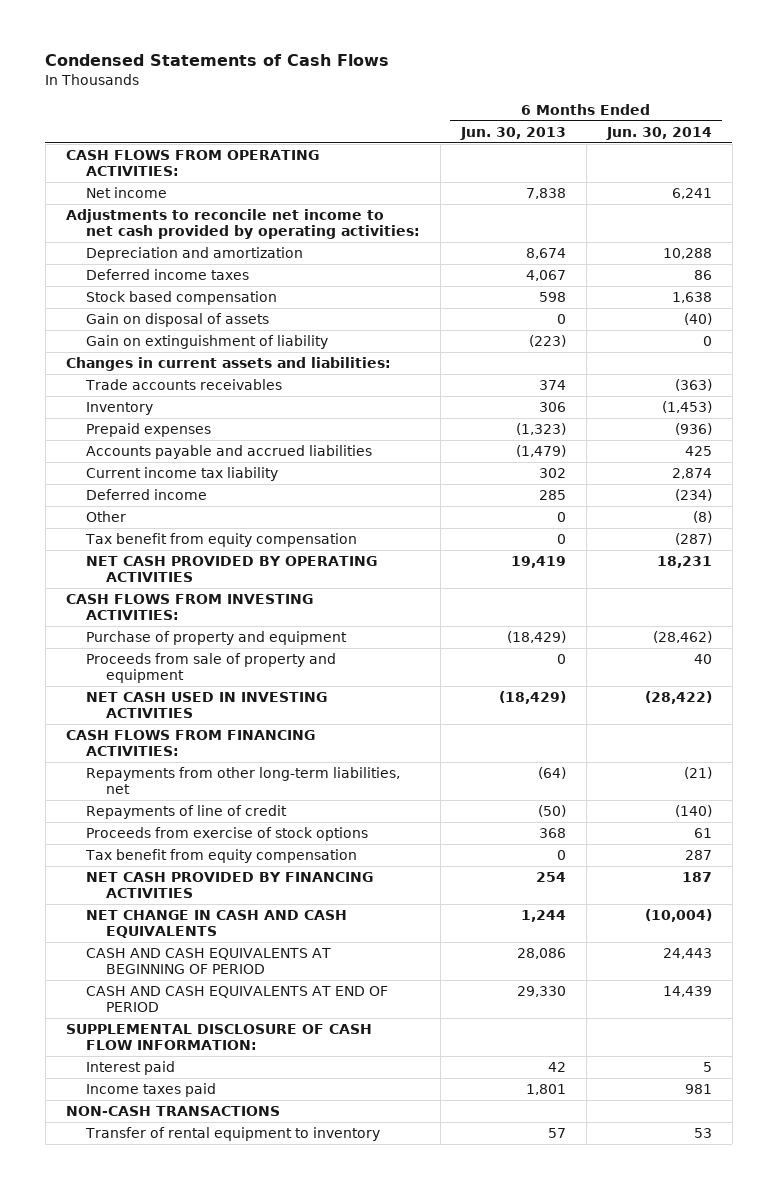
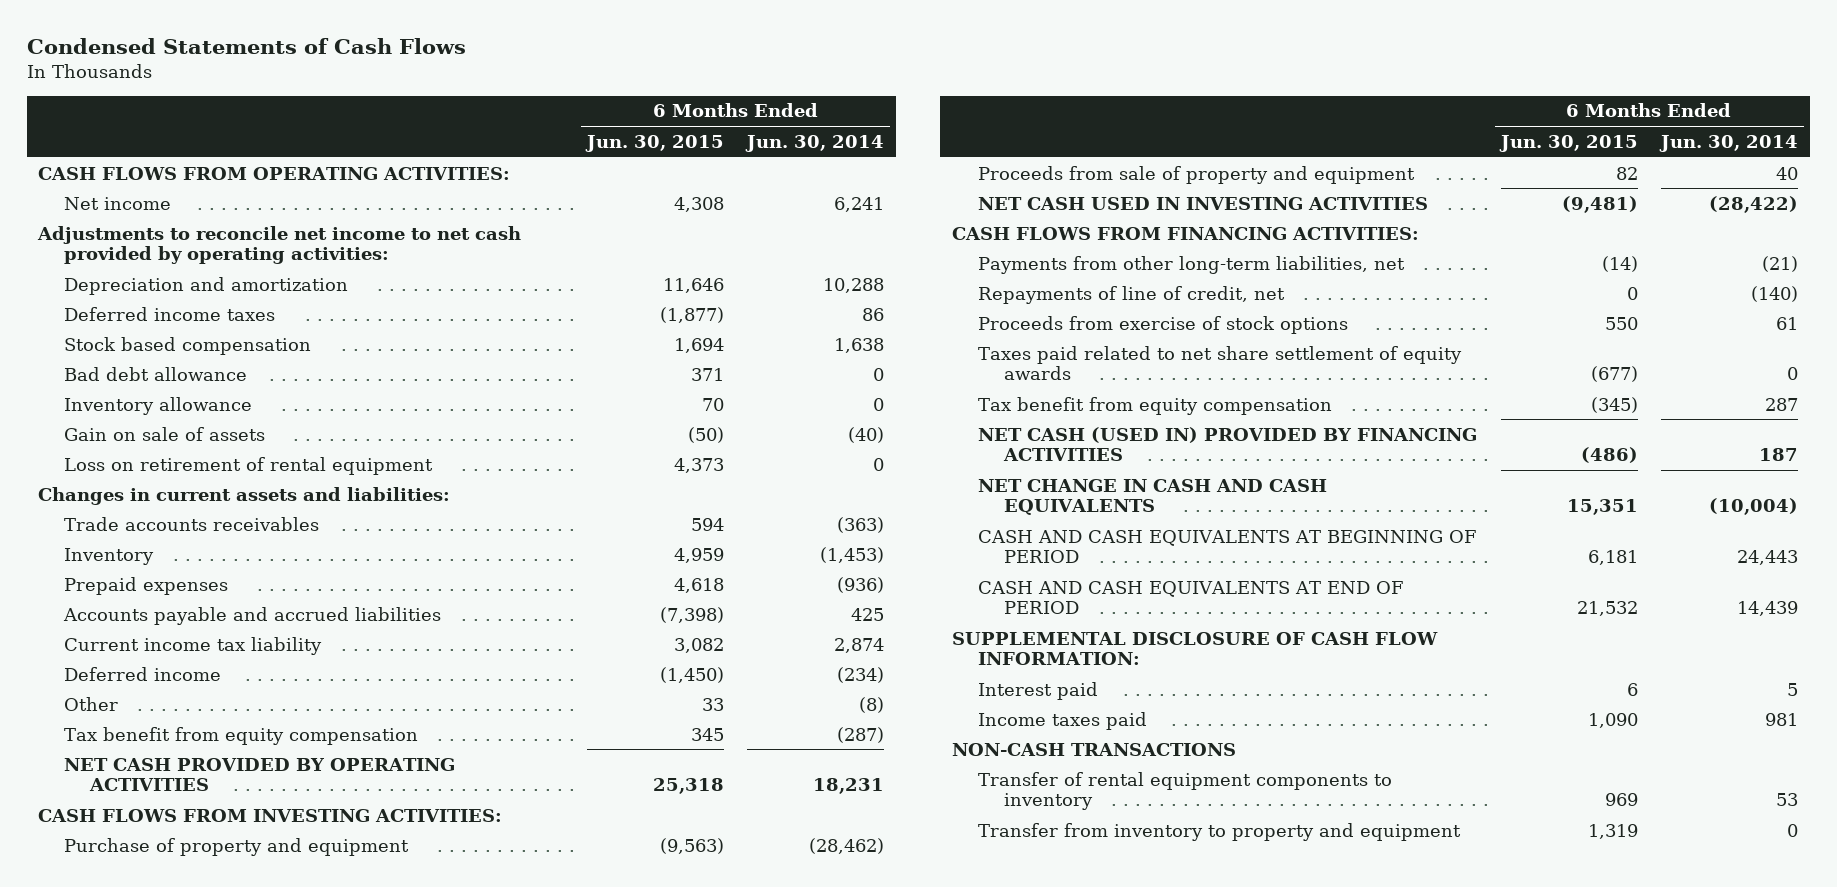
- | 6 Months Ended Jun. 30, 2013 | 6 Months Ended Jun. 30, 2014
+ | 6 Months Ended Jun. 30, 2015 | 6 Months Ended Jun. 30, 2014
- Gain on disposal of assets | 0 | (40)
- Gain on extinguishment of liability | (223) | 0
+ Bad debt allowance | 371 | 0
+ Inventory allowance | 70 | 0
+ Gain on sale of assets | (50) | (40)
+ Loss on retirement of rental equipment | 4,373 | 0
- Repayments from other long-term liabilities, net | (64) | (21)
- Repayments of line of credit | (50) | (140)
+ Payments from other long-term liabilities, net | (14) | (21)
+ Repayments of line of credit, net | 0 | (140)
+ Taxes paid related to net share settlement of equity awards | (677) | 0
- NET CASH PROVIDED BY FINANCING ACTIVITIES | 254 | 187
+ NET CASH (USED IN) PROVIDED BY FINANCING ACTIVITIES | (486) | 187
- Transfer of rental equipment to inventory | 57 | 53
+ Transfer of rental equipment components to inventory | 969 | 53
+ Transfer from inventory to property and equipment | 1,319 | 0

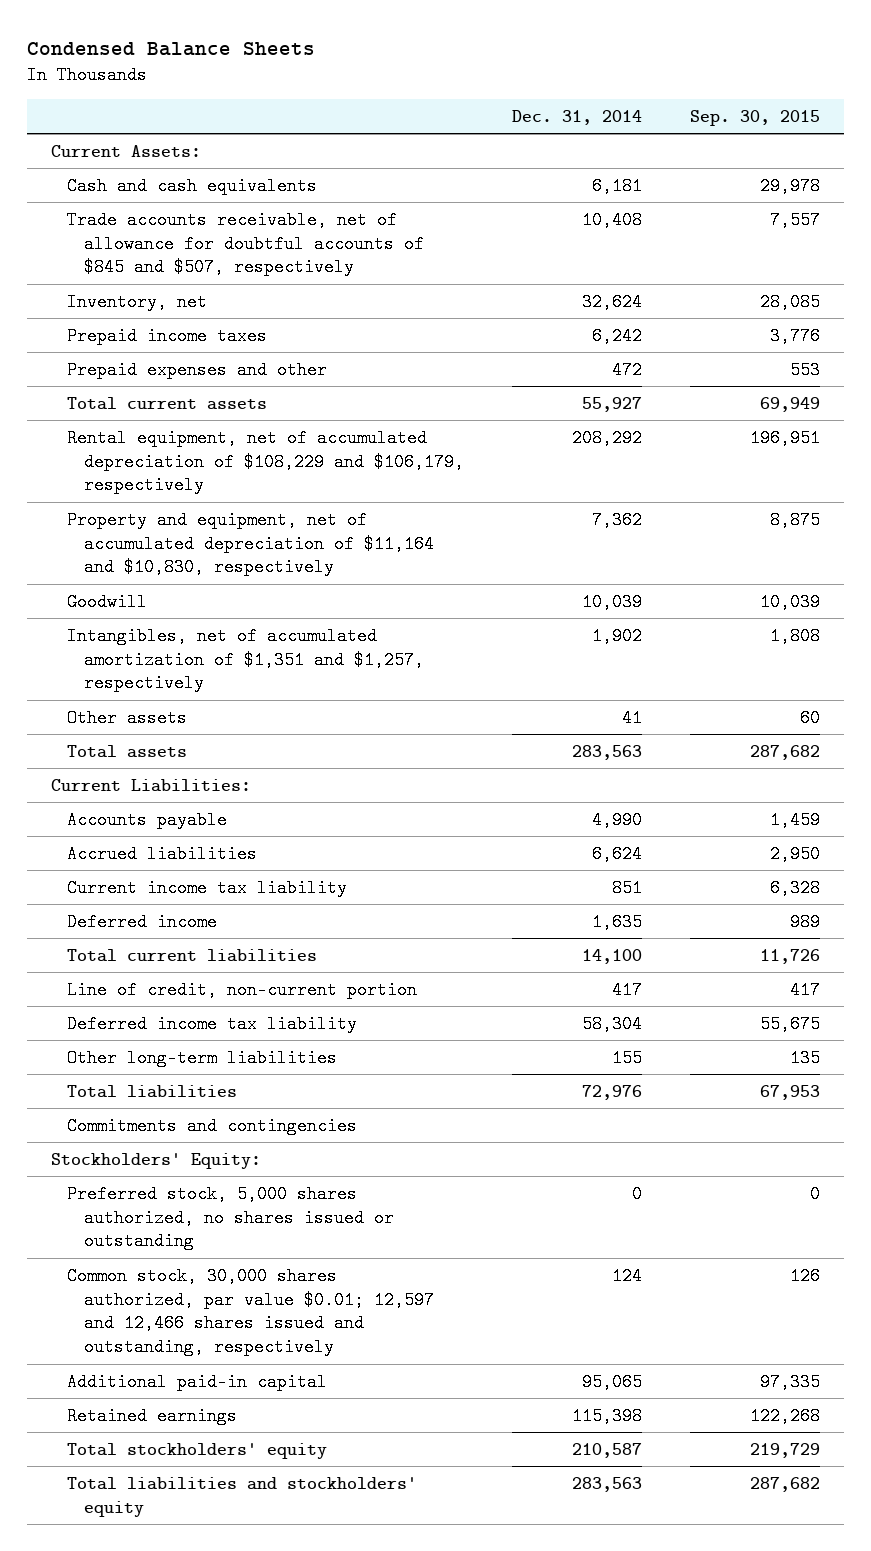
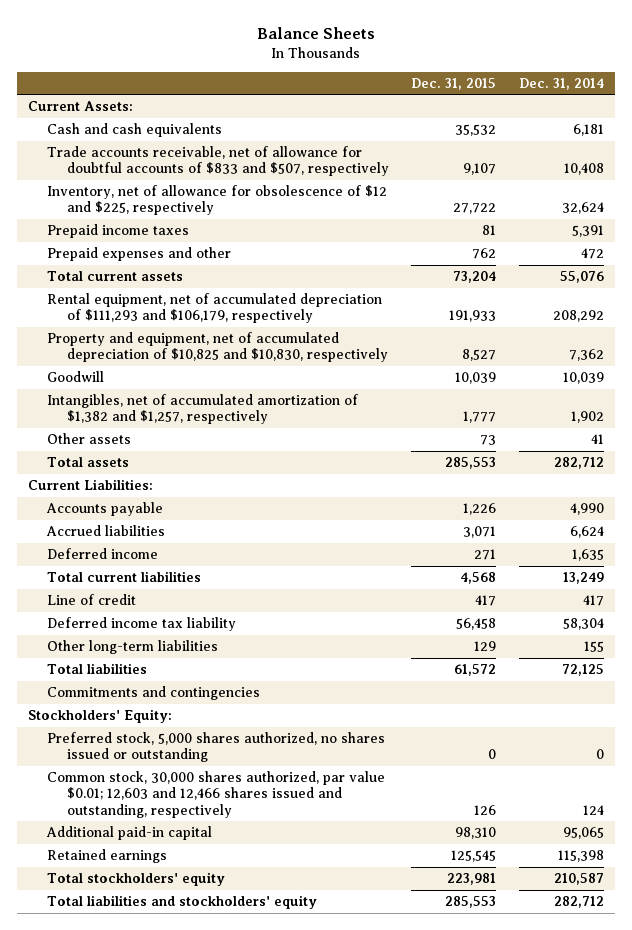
- Condensed Balance Sheets
+ Balance Sheets
- | Dec. 31, 2014 | Sep. 30, 2015
+ | Dec. 31, 2015 | Dec. 31, 2014
- Trade accounts receivable, net of allowance for doubtful accounts of $845 and $507, respectively | 10,408 | 7,557
- Inventory, net | 32,624 | 28,085
- Prepaid income taxes | 6,242 | 3,776
+ Trade accounts receivable, net of allowance for doubtful accounts of $833 and $507, respectively | 9,107 | 10,408
+ Inventory, net of allowance for obsolescence of $12 and $225, respectively | 27,722 | 32,624
+ Prepaid income taxes | 81 | 5,391
- Total current assets | 55,927 | 69,949
- Rental equipment, net of accumulated depreciation of $108,229 and $106,179, respectively | 208,292 | 196,951
- Property and equipment, net of accumulated depreciation of $11,164 and $10,830, respectively | 7,362 | 8,875
+ Total current assets | 73,204 | 55,076
+ Rental equipment, net of accumulated depreciation of $111,293 and $106,179, respectively | 191,933 | 208,292
+ Property and equipment, net of accumulated depreciation of $10,825 and $10,830, respectively | 8,527 | 7,362
- Intangibles, net of accumulated amortization of $1,351 and $1,257, respectively | 1,902 | 1,808
+ Intangibles, net of accumulated amortization of $1,382 and $1,257, respectively | 1,777 | 1,902
- Total assets | 283,563 | 287,682
+ Total assets | 285,553 | 282,712
- Current income tax liability | 851 | 6,328
- Total current liabilities | 14,100 | 11,726
- Line of credit, non-current portion | 417 | 417
+ Total current liabilities | 4,568 | 13,249
+ Line of credit | 417 | 417
- Total liabilities | 72,976 | 67,953
+ Total liabilities | 61,572 | 72,125
- Common stock, 30,000 shares authorized, par value $0.01; 12,597 and 12,466 shares issued and outstanding, respectively | 124 | 126
+ Common stock, 30,000 shares authorized, par value $0.01; 12,603 and 12,466 shares issued and outstanding, respectively | 126 | 124
- Total liabilities and stockholders' equity | 283,563 | 287,682
+ Total liabilities and stockholders' equity | 285,553 | 282,712

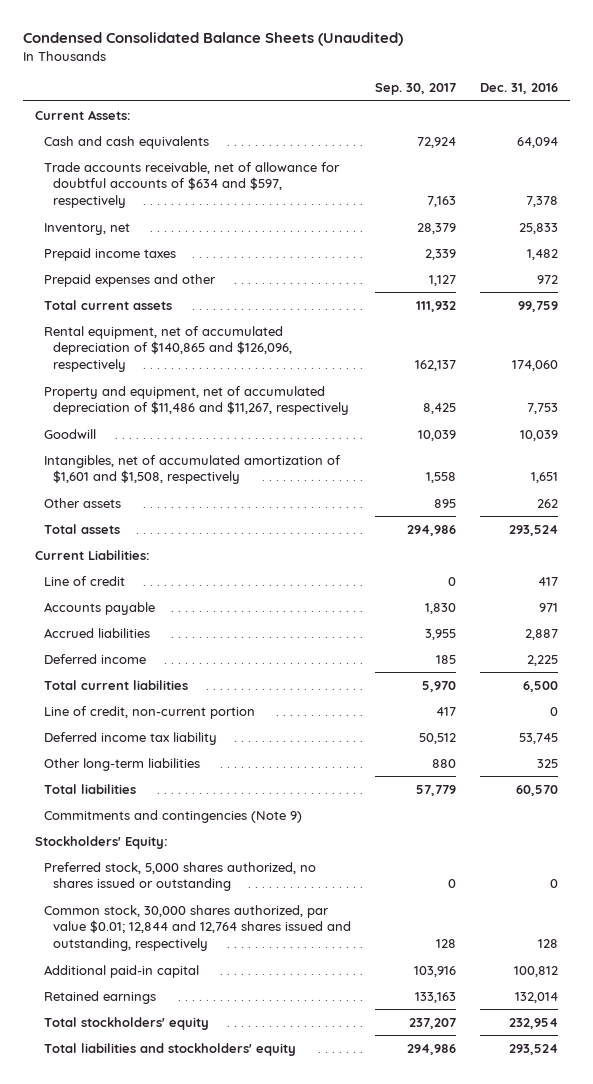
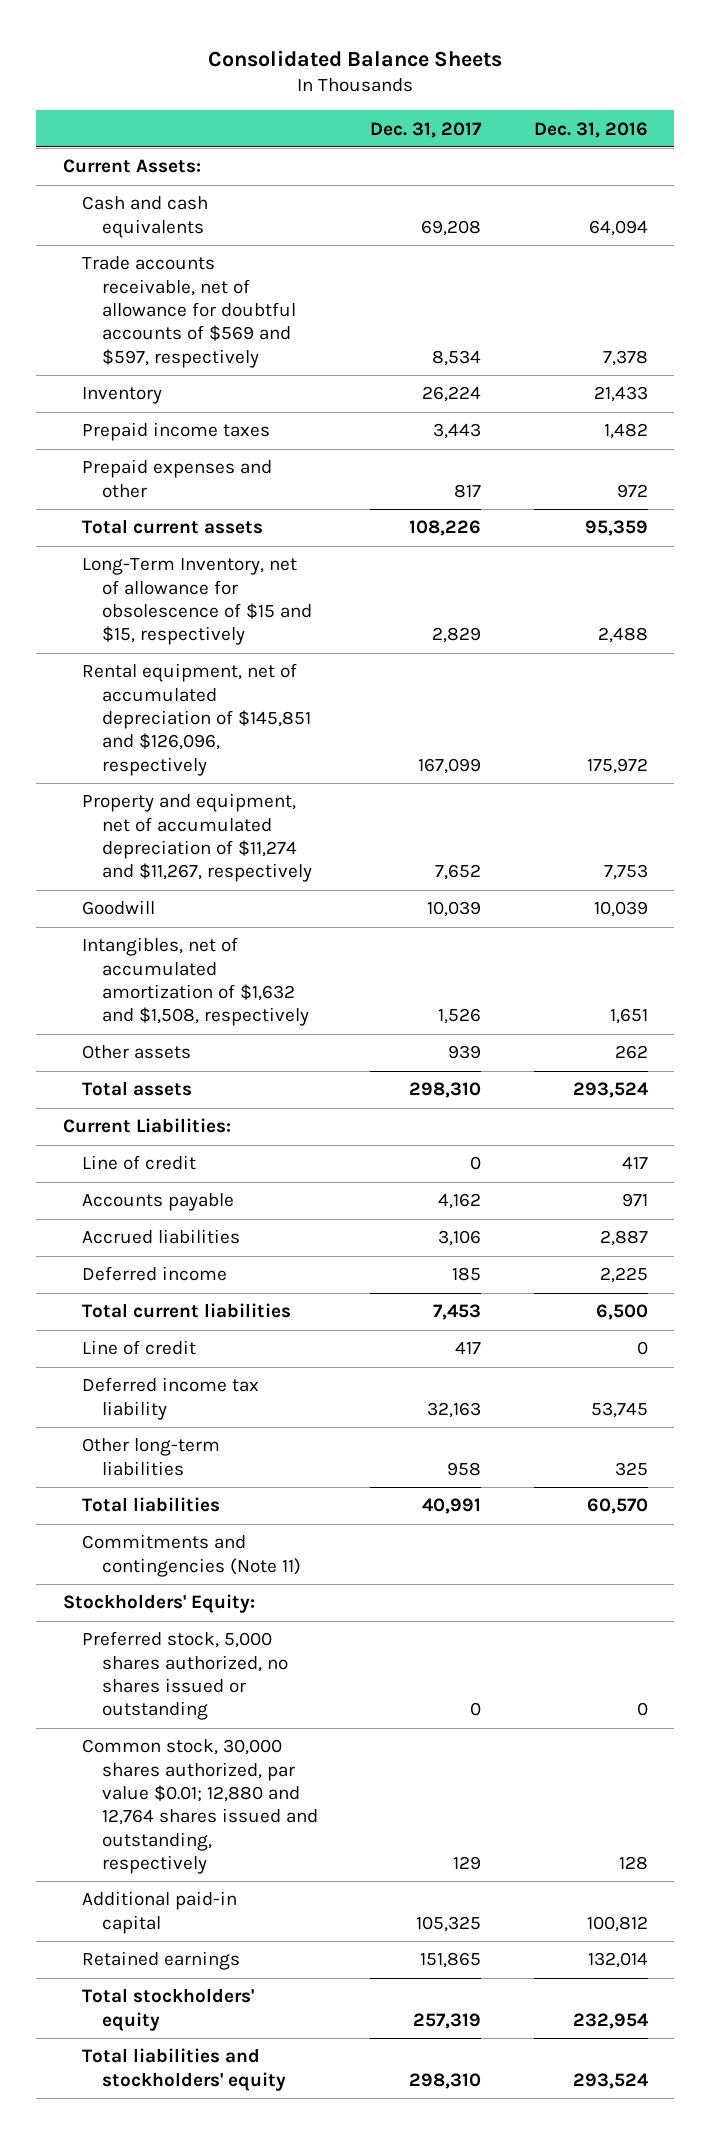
- Condensed Consolidated Balance Sheets (Unaudited)
+ Consolidated Balance Sheets
- | Sep. 30, 2017 | Dec. 31, 2016
+ | Dec. 31, 2017 | Dec. 31, 2016
- Trade accounts receivable, net of allowance for doubtful accounts of $634 and $597, respectively | 7,163 | 7,378
- Inventory, net | 28,379 | 25,833
+ Trade accounts receivable, net of allowance for doubtful accounts of $569 and $597, respectively | 8,534 | 7,378
+ Inventory | 26,224 | 21,433
- Total current assets | 111,932 | 99,759
- Rental equipment, net of accumulated depreciation of $140,865 and $126,096, respectively | 162,137 | 174,060
- Property and equipment, net of accumulated depreciation of $11,486 and $11,267, respectively | 8,425 | 7,753
+ Total current assets | 108,226 | 95,359
+ Long-Term Inventory, net of allowance for obsolescence of $15 and $15, respectively | 2,829 | 2,488
+ Rental equipment, net of accumulated depreciation of $145,851 and $126,096, respectively | 167,099 | 175,972
+ Property and equipment, net of accumulated depreciation of $11,274 and $11,267, respectively | 7,652 | 7,753
- Intangibles, net of accumulated amortization of $1,601 and $1,508, respectively | 1,558 | 1,651
+ Intangibles, net of accumulated amortization of $1,632 and $1,508, respectively | 1,526 | 1,651
- Line of credit, non-current portion | 417 | 0
+ Line of credit | 417 | 0
- Commitments and contingencies (Note 9)
+ Commitments and contingencies (Note 11)
- Common stock, 30,000 shares authorized, par value $0.01; 12,844 and 12,764 shares issued and outstanding, respectively | 128 | 128
+ Common stock, 30,000 shares authorized, par value $0.01; 12,880 and 12,764 shares issued and outstanding, respectively | 129 | 128

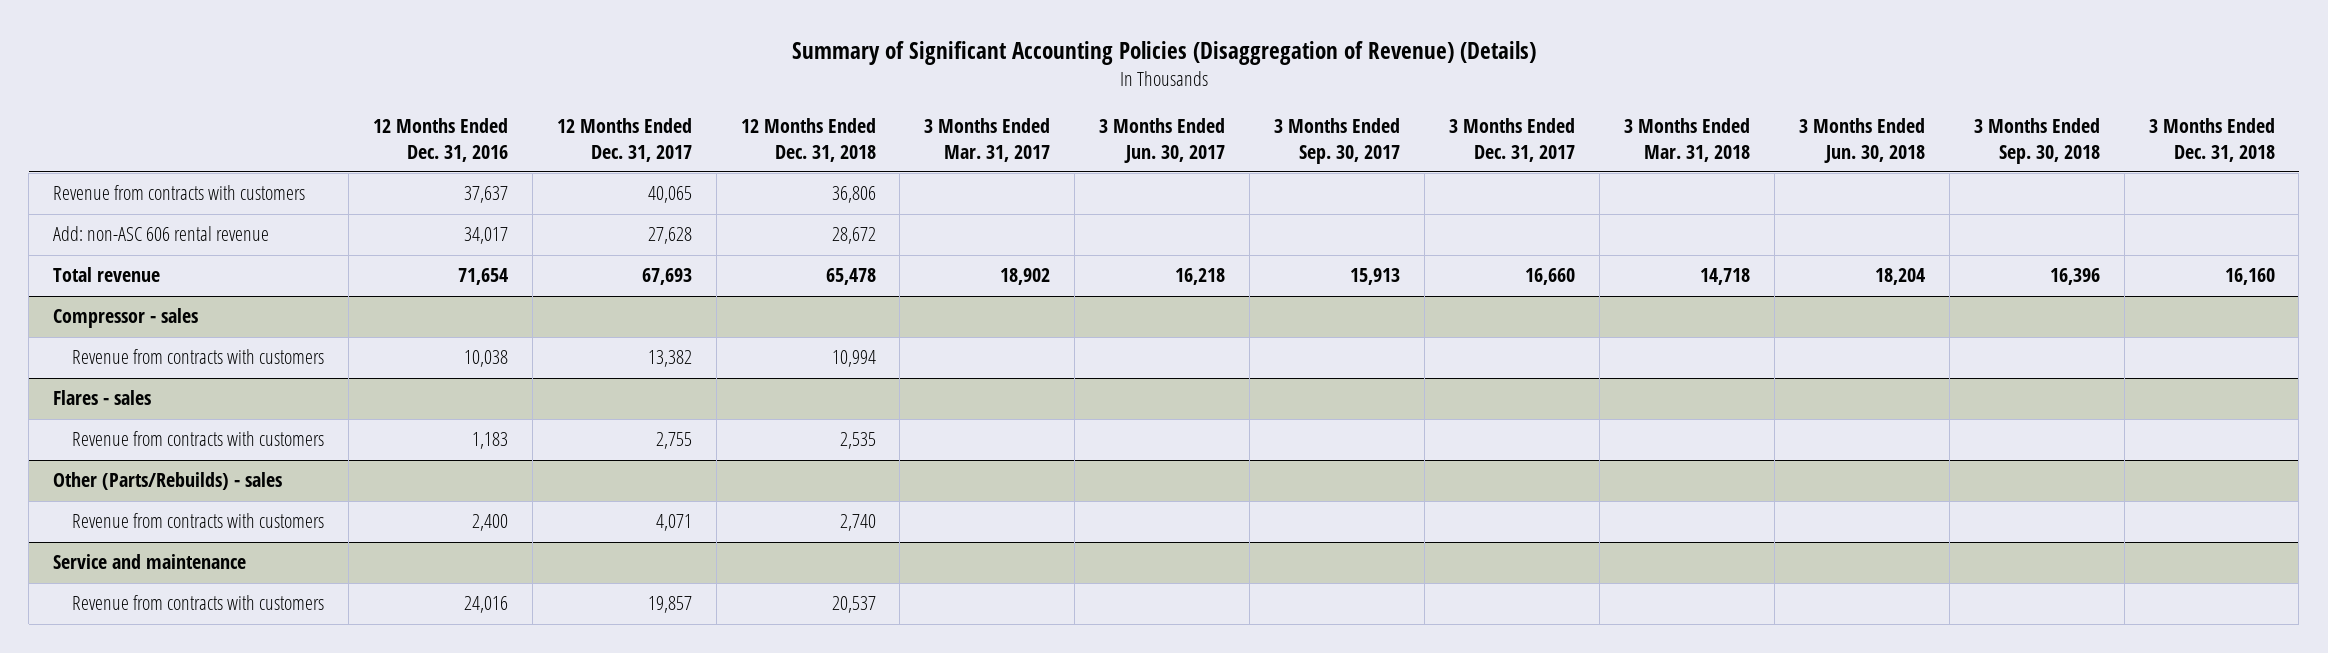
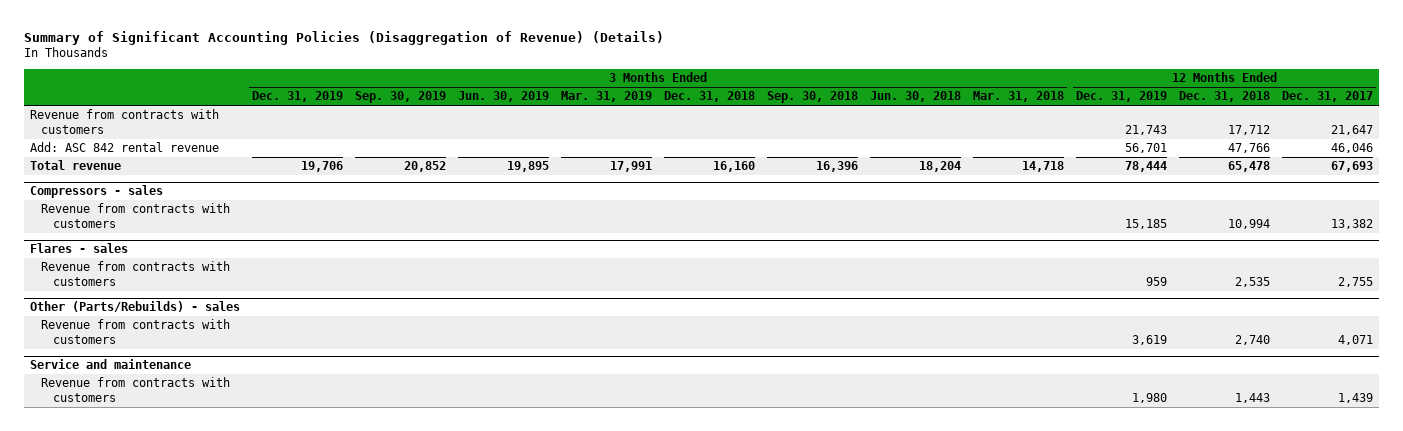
- | 12 Months Ended Dec. 31, 2016 | 12 Months Ended Dec. 31, 2017 | 12 Months Ended Dec. 31, 2018 | 3 Months Ended Mar. 31, 2017 | 3 Months Ended Jun. 30, 2017 | 3 Months Ended Sep. 30, 2017 | 3 Months Ended Dec. 31, 2017 | 3 Months Ended Mar. 31, 2018 | 3 Months Ended Jun. 30, 2018 | 3 Months Ended Sep. 30, 2018 | 3 Months Ended Dec. 31, 2018
+ | 3 Months Ended Dec. 31, 2019 | 3 Months Ended Sep. 30, 2019 | 3 Months Ended Jun. 30, 2019 | 3 Months Ended Mar. 31, 2019 | 3 Months Ended Dec. 31, 2018 | 3 Months Ended Sep. 30, 2018 | 3 Months Ended Jun. 30, 2018 | 3 Months Ended Mar. 31, 2018 | 12 Months Ended Dec. 31, 2019 | 12 Months Ended Dec. 31, 2018 | 12 Months Ended Dec. 31, 2017
- Revenue from contracts with customers | 37,637 | 40,065 | 36,806 | | | | | | | |
- Add: non-ASC 606 rental revenue | 34,017 | 27,628 | 28,672 | | | | | | | |
+ Revenue from contracts with customers | | | | | | | | | 21,743 | 17,712 | 21,647
+ Add: ASC 842 rental revenue | | | | | | | | | 56,701 | 47,766 | 46,046
- Compressor - sales
+ Compressors - sales
@ Service and maintenance
- Revenue from contracts with customers | 24,016 | 19,857 | 20,537 | | | | | | | |
+ Revenue from contracts with customers | | | | | | | | | 1,980 | 1,443 | 1,439

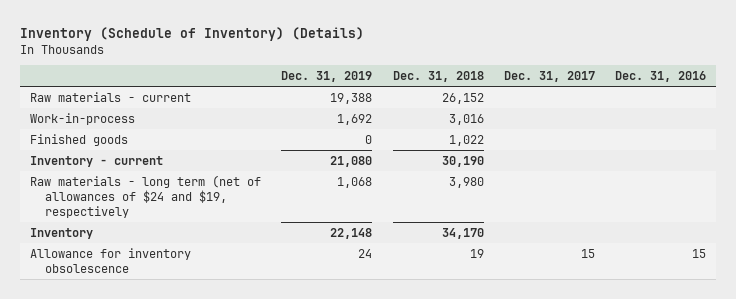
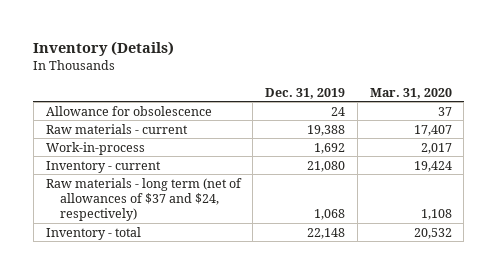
- Inventory (Schedule of Inventory) (Details)
+ Inventory (Details)
- | Dec. 31, 2019 | Dec. 31, 2018 | Dec. 31, 2017 | Dec. 31, 2016
+ | Dec. 31, 2019 | Mar. 31, 2020
+ Allowance for obsolescence | 24 | 37
- Finished goods | 0 | 1,022 | |
- Raw materials - long term (net of allowances of $24 and $19, respectively | 1,068 | 3,980 | |
- Inventory | 22,148 | 34,170 | |
- Allowance for inventory obsolescence | 24 | 19 | 15 | 15
+ Raw materials - long term (net of allowances of $37 and $24, respectively) | 1,068 | 1,108
+ Inventory - total | 22,148 | 20,532

